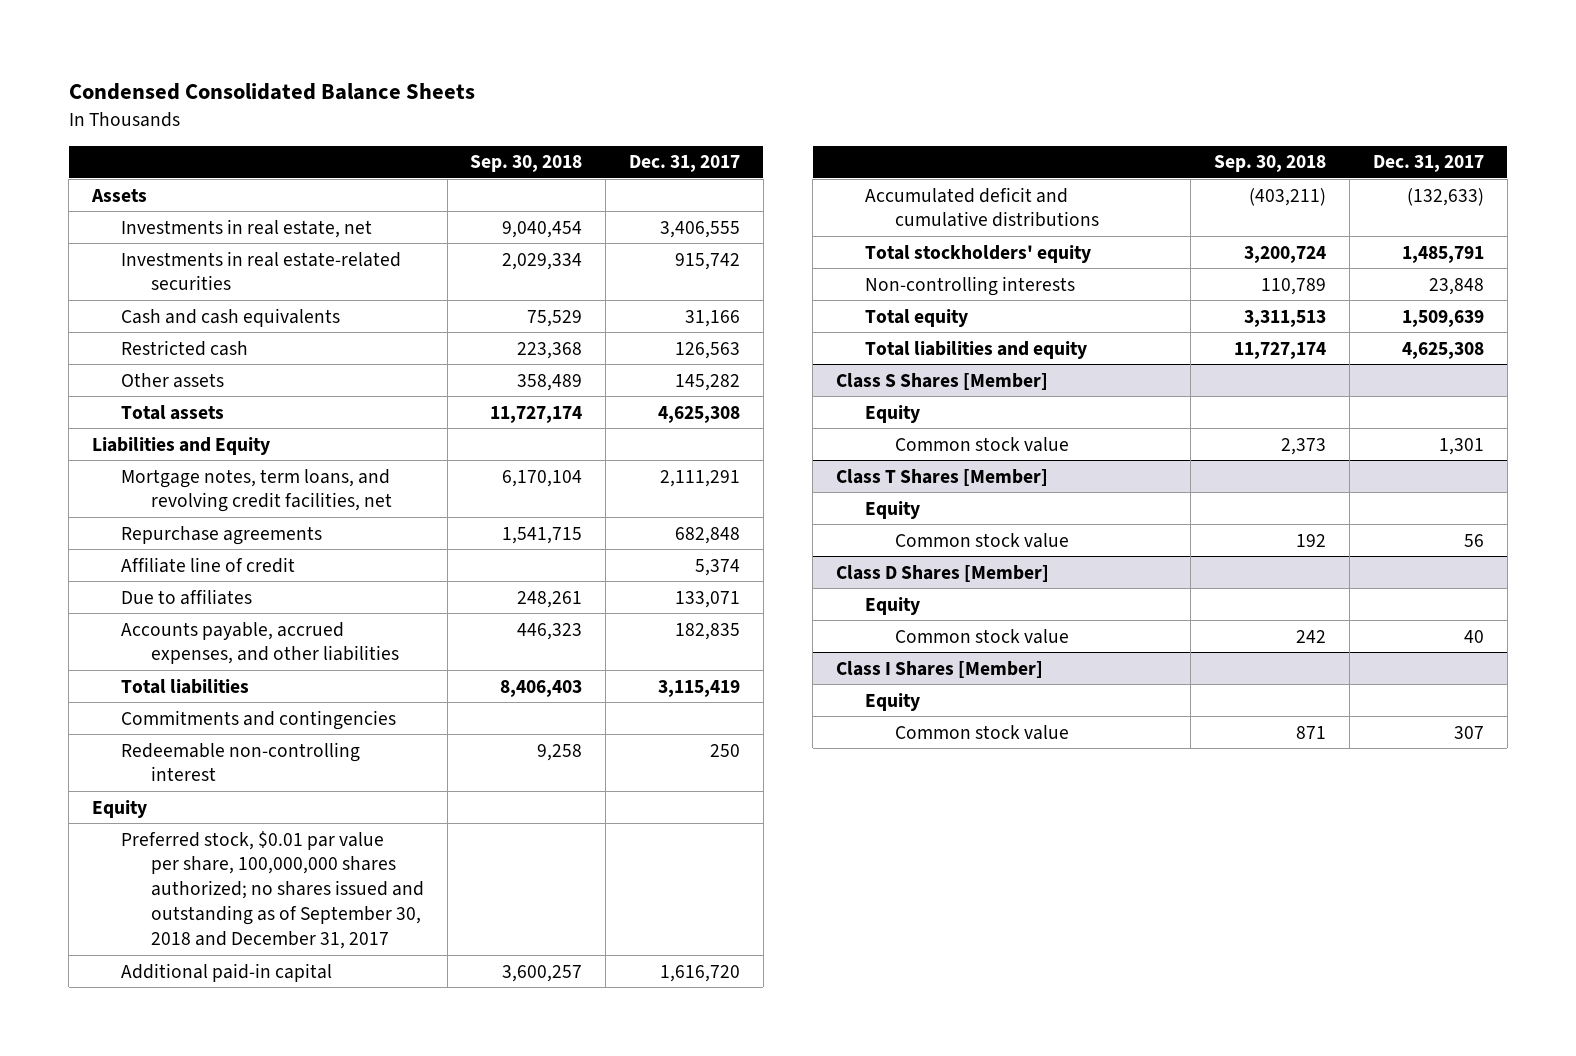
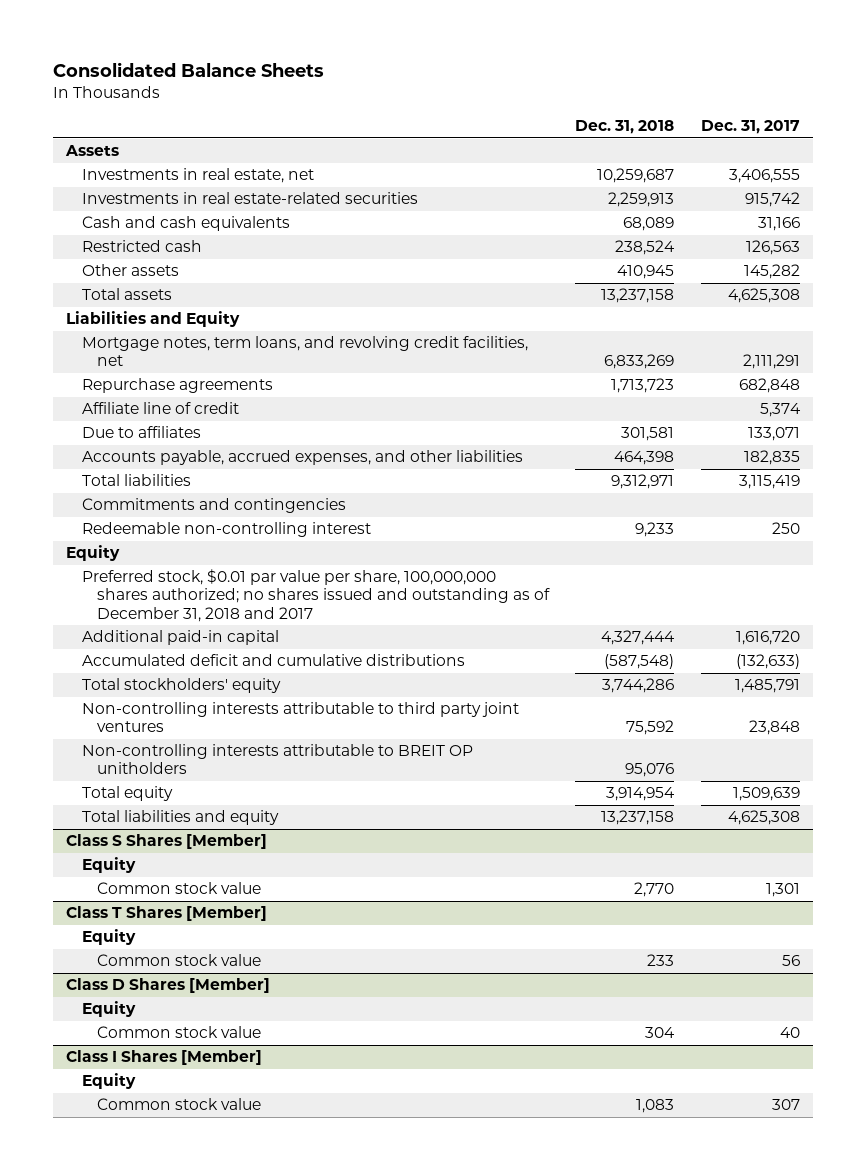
- Condensed Consolidated Balance Sheets
+ Consolidated Balance Sheets
- | Sep. 30, 2018 | Dec. 31, 2017
+ | Dec. 31, 2018 | Dec. 31, 2017
- Preferred stock, $0.01 par value per share, 100,000,000 shares authorized; no shares issued and outstanding as of September 30, 2018 and December 31, 2017
+ Preferred stock, $0.01 par value per share, 100,000,000 shares authorized; no shares issued and outstanding as of December 31, 2018 and 2017
- Non-controlling interests | 110,789 | 23,848
+ Non-controlling interests attributable to third party joint ventures | 75,592 | 23,848
+ Non-controlling interests attributable to BREIT OP unitholders | 95,076 |

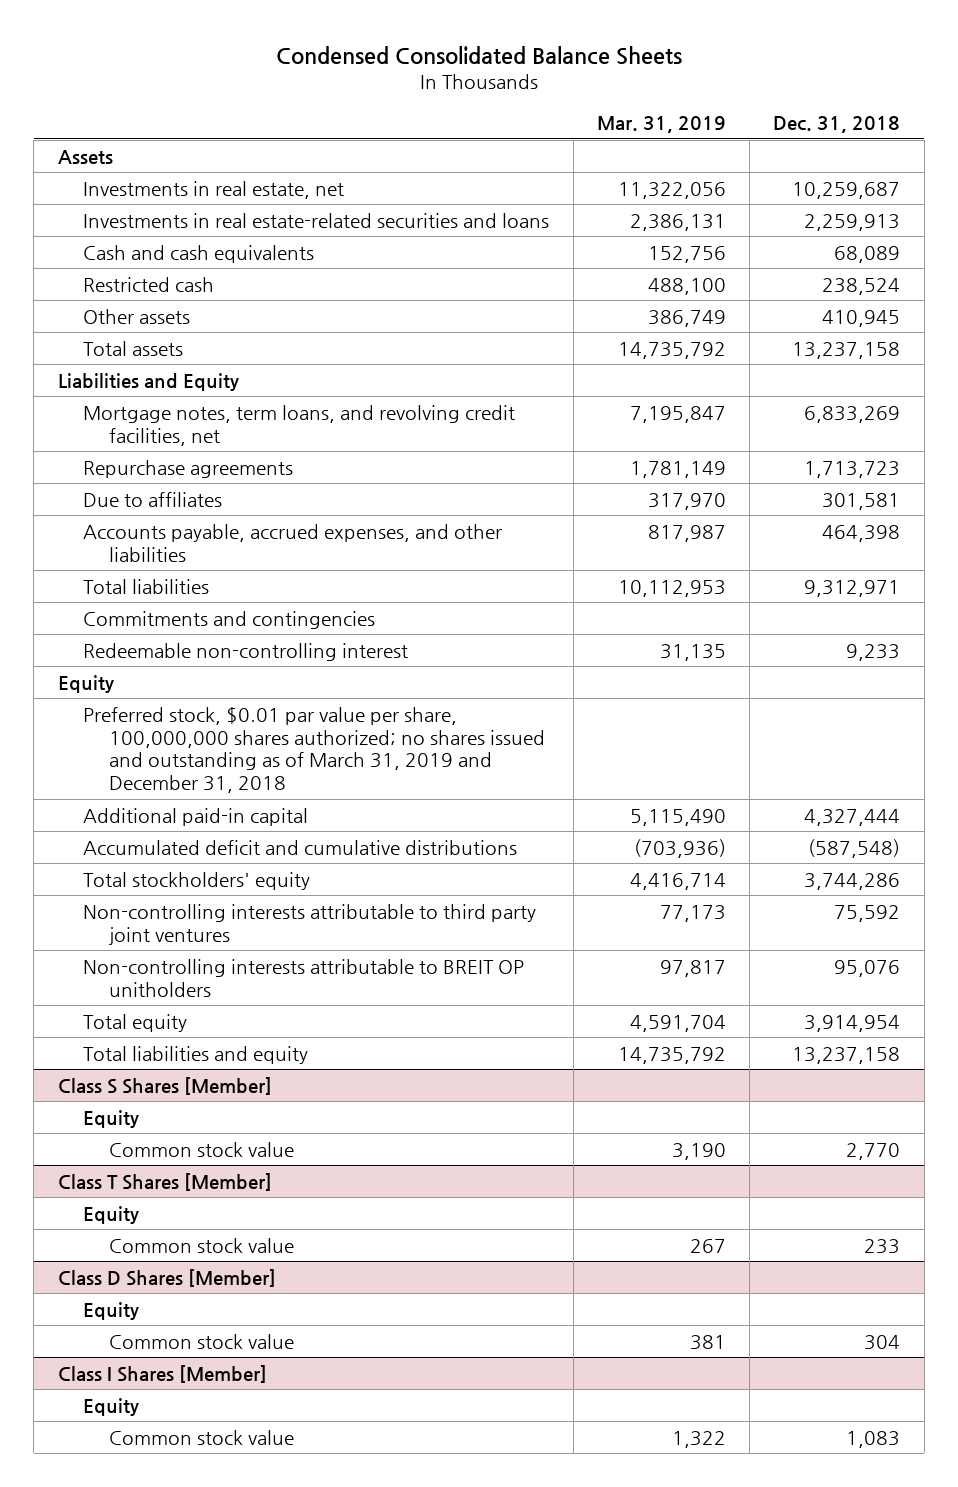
- Consolidated Balance Sheets
+ Condensed Consolidated Balance Sheets
- | Dec. 31, 2018 | Dec. 31, 2017
+ | Mar. 31, 2019 | Dec. 31, 2018
- Investments in real estate-related securities | 2,259,913 | 915,742
+ Investments in real estate-related securities and loans | 2,386,131 | 2,259,913
- Affiliate line of credit | | 5,374
- Preferred stock, $0.01 par value per share, 100,000,000 shares authorized; no shares issued and outstanding as of December 31, 2018 and 2017
+ Preferred stock, $0.01 par value per share, 100,000,000 shares authorized; no shares issued and outstanding as of March 31, 2019 and December 31, 2018

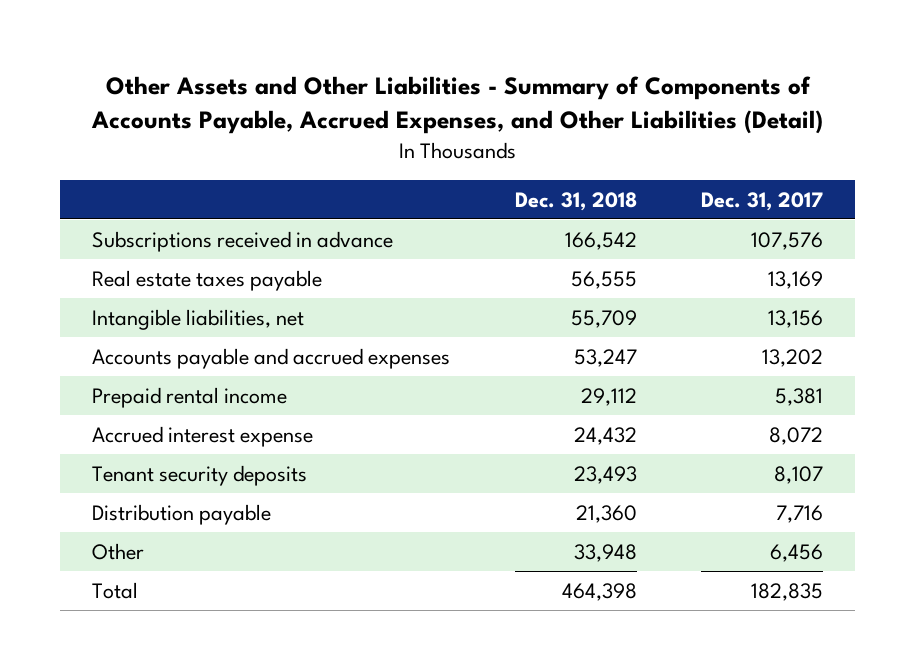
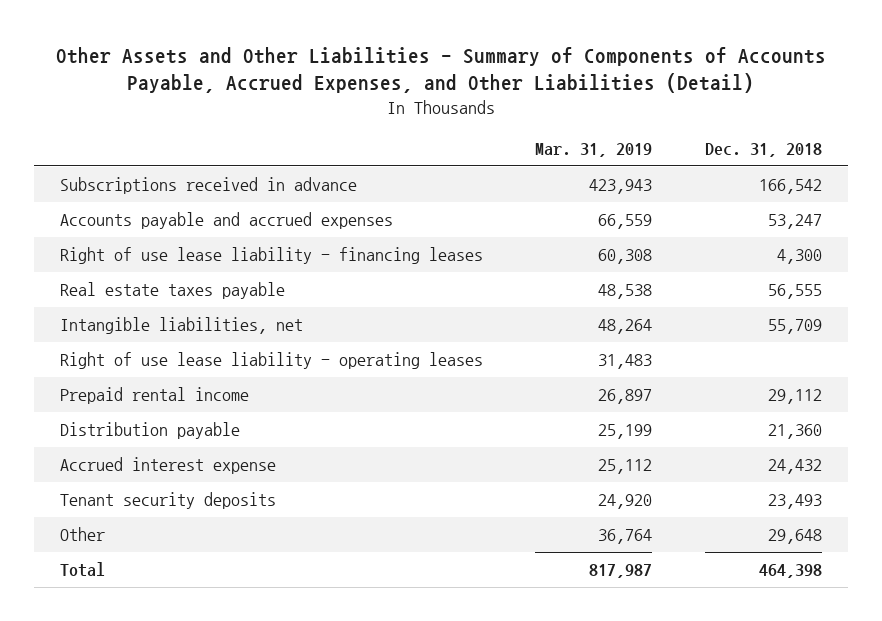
- | Dec. 31, 2018 | Dec. 31, 2017
+ | Mar. 31, 2019 | Dec. 31, 2018
moved up: Accounts payable and accrued expenses | 66,559 | 53,247
+ Right of use lease liability - financing leases | 60,308 | 4,300
+ Right of use lease liability - operating leases | 31,483 |
moved up: Distribution payable | 25,199 | 21,360
- Other | 33,948 | 6,456
+ Other | 36,764 | 29,648

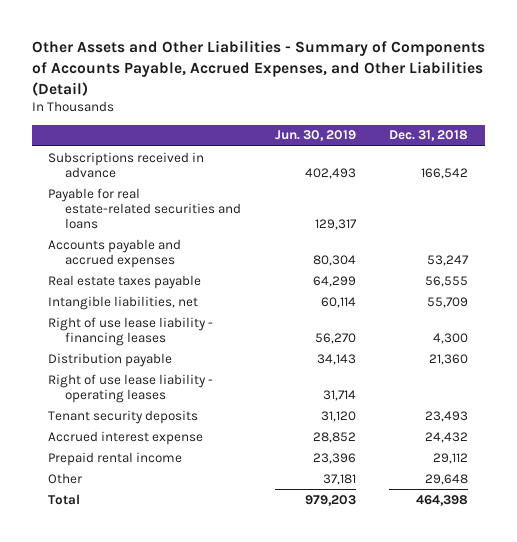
- | Mar. 31, 2019 | Dec. 31, 2018
+ | Jun. 30, 2019 | Dec. 31, 2018
+ Payable for real estate-related securities and loans | 129,317 |
moved down: Right of use lease liability - financing leases | 56,270 | 4,300
moved down: Right of use lease liability - operating leases | 31,714 |
moved down: Accrued interest expense | 28,852 | 24,432
moved down: Prepaid rental income | 23,396 | 29,112

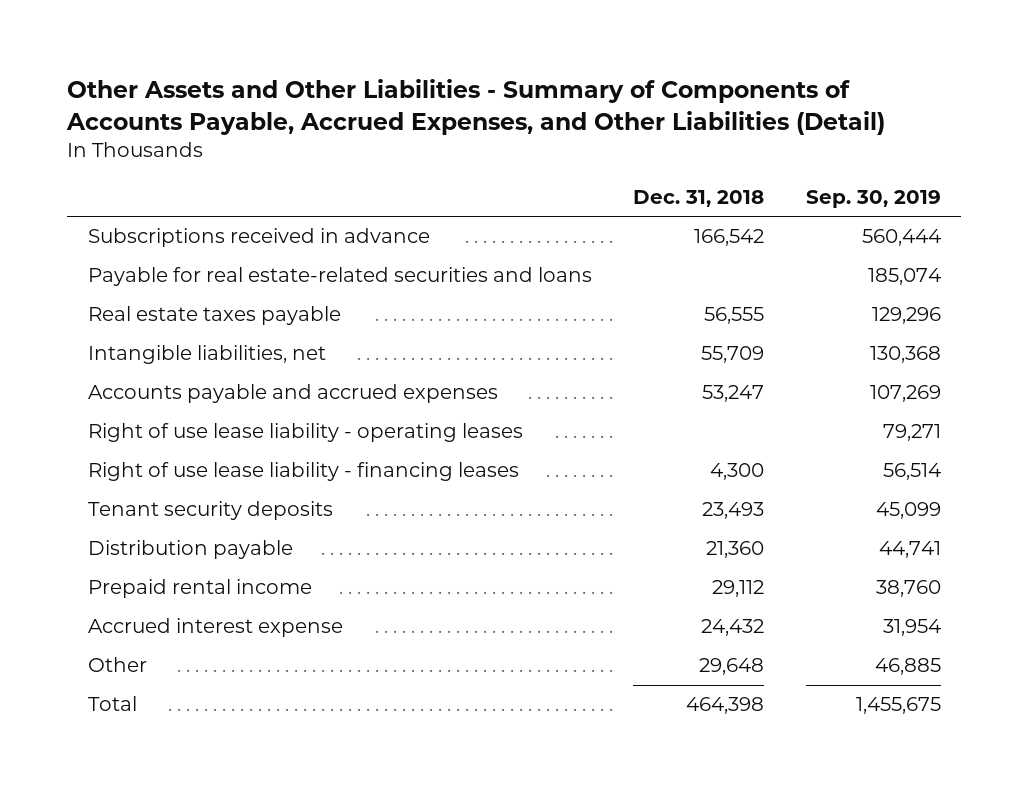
- | Jun. 30, 2019 | Dec. 31, 2018
+ | Dec. 31, 2018 | Sep. 30, 2019
moved down: Accounts payable and accrued expenses | 53,247 | 107,269
moved down: Right of use lease liability - financing leases | 4,300 | 56,514
moved down: Distribution payable | 21,360 | 44,741
moved down: Accrued interest expense | 24,432 | 31,954

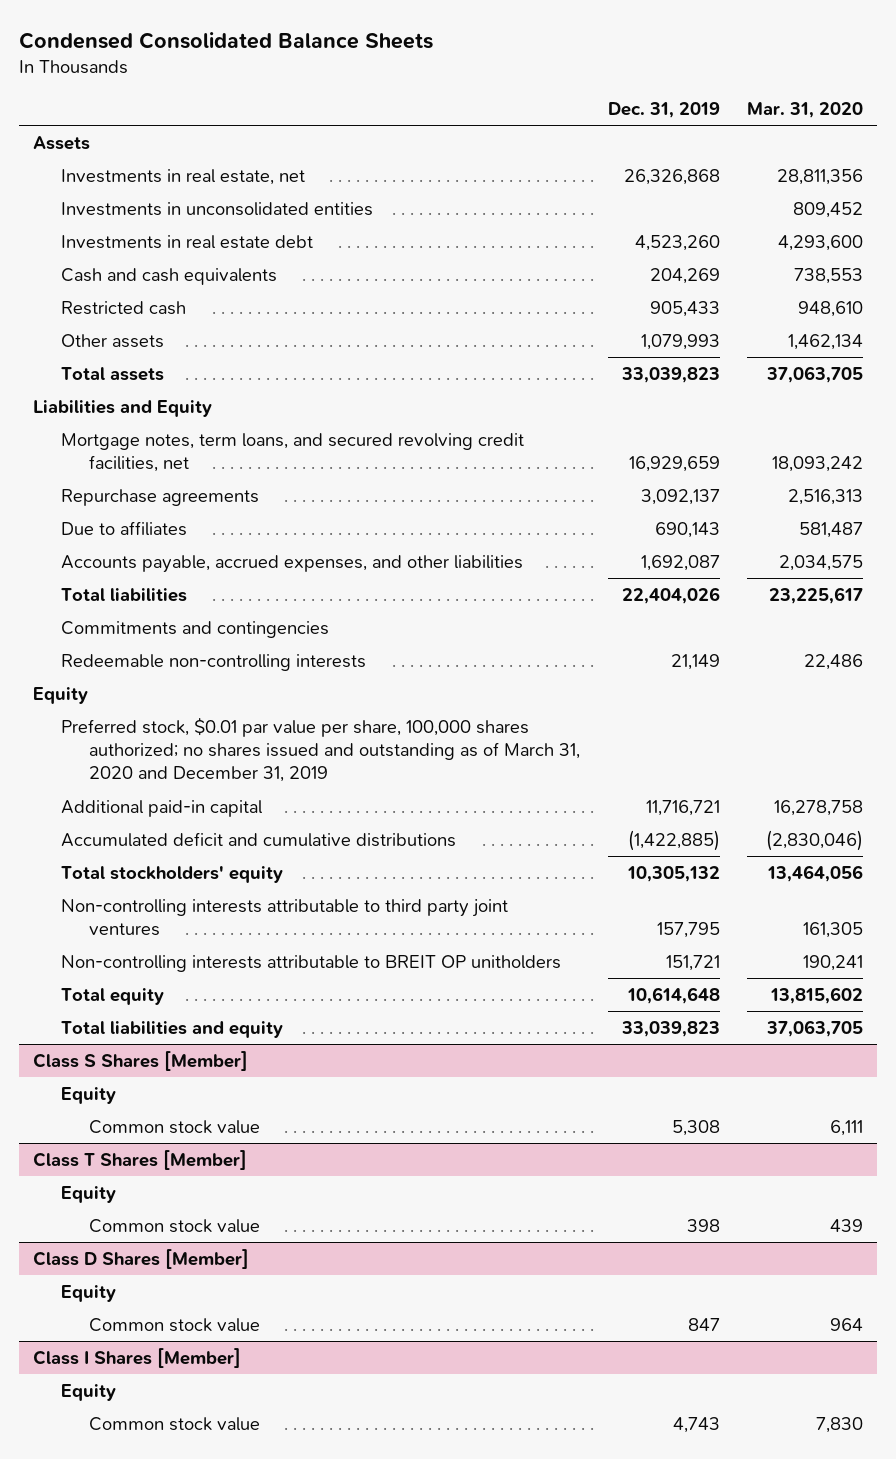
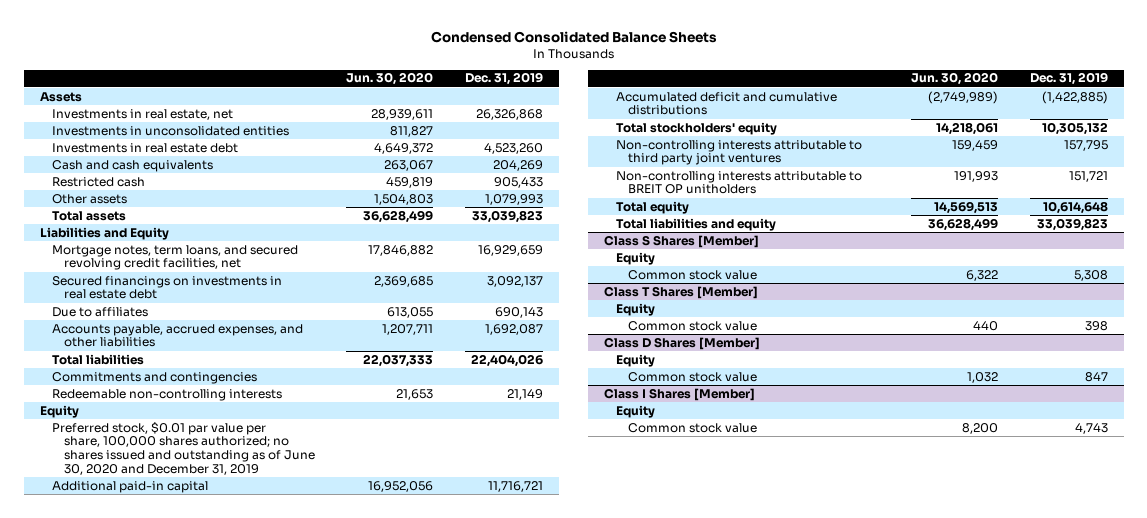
- | Dec. 31, 2019 | Mar. 31, 2020
+ | Jun. 30, 2020 | Dec. 31, 2019
- Repurchase agreements | 3,092,137 | 2,516,313
+ Secured financings on investments in real estate debt | 2,369,685 | 3,092,137
- Preferred stock, $0.01 par value per share, 100,000 shares authorized; no shares issued and outstanding as of March 31, 2020 and December 31, 2019
+ Preferred stock, $0.01 par value per share, 100,000 shares authorized; no shares issued and outstanding as of June 30, 2020 and December 31, 2019

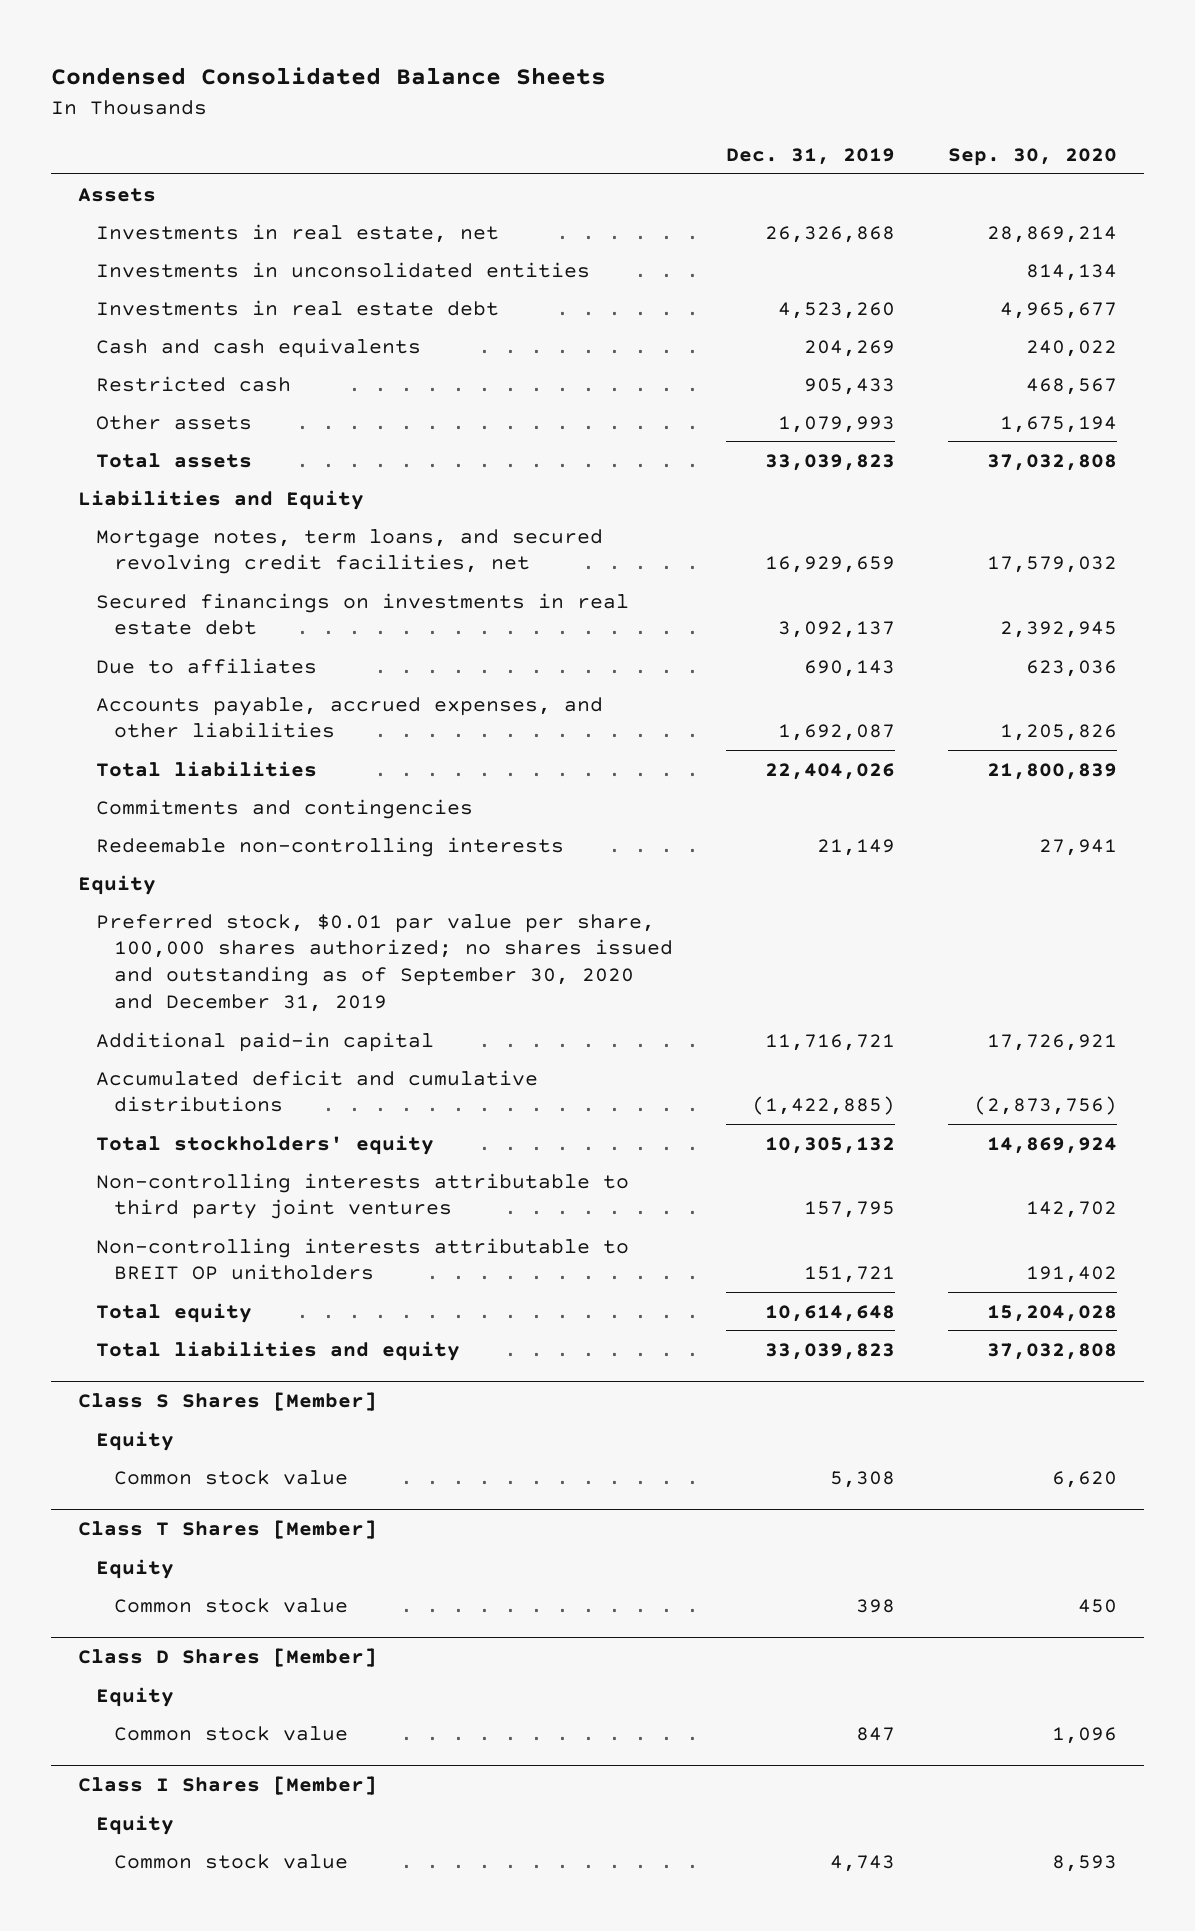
- | Jun. 30, 2020 | Dec. 31, 2019
+ | Dec. 31, 2019 | Sep. 30, 2020
- Preferred stock, $0.01 par value per share, 100,000 shares authorized; no shares issued and outstanding as of June 30, 2020 and December 31, 2019
+ Preferred stock, $0.01 par value per share, 100,000 shares authorized; no shares issued and outstanding as of September 30, 2020 and December 31, 2019

